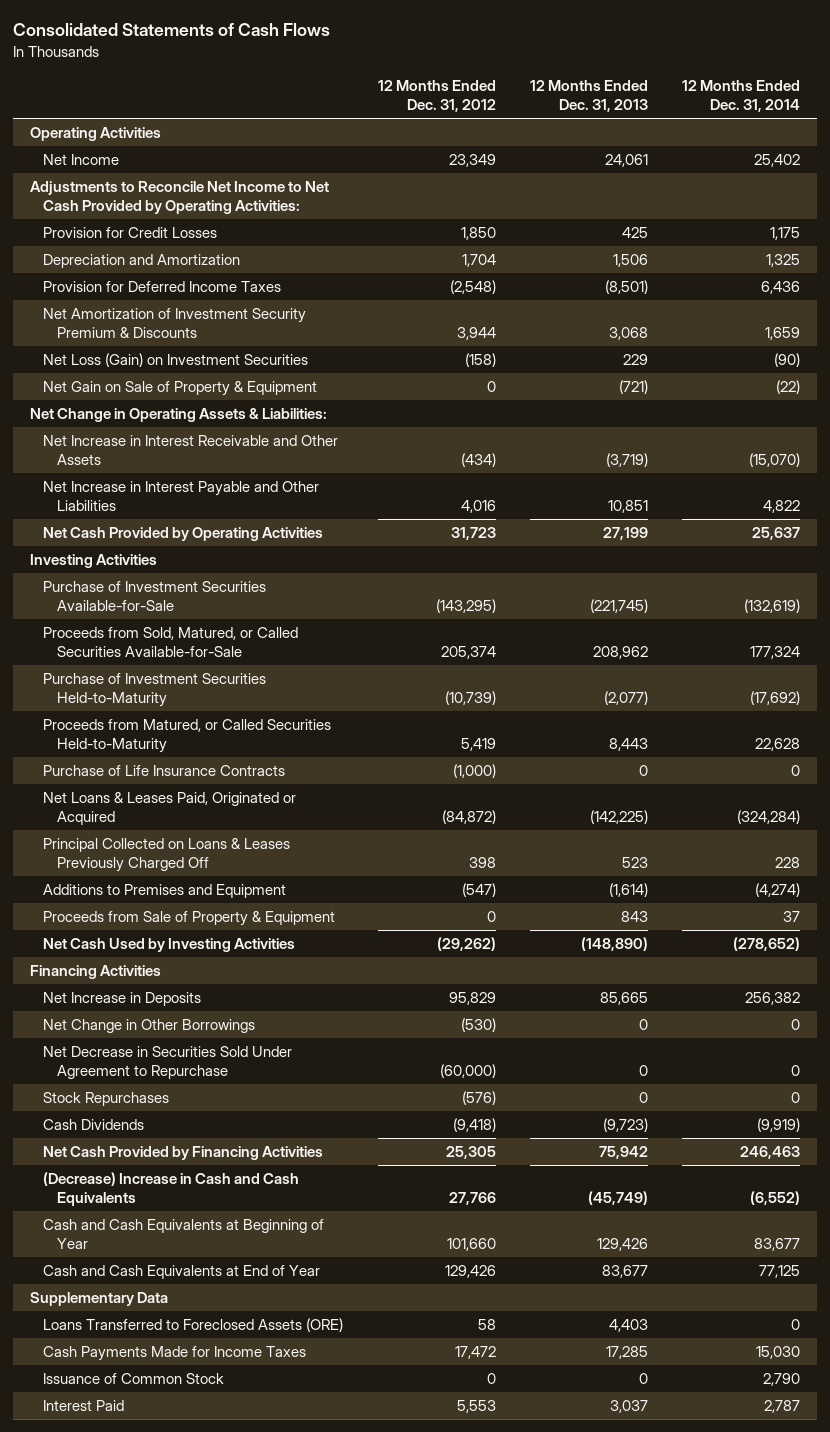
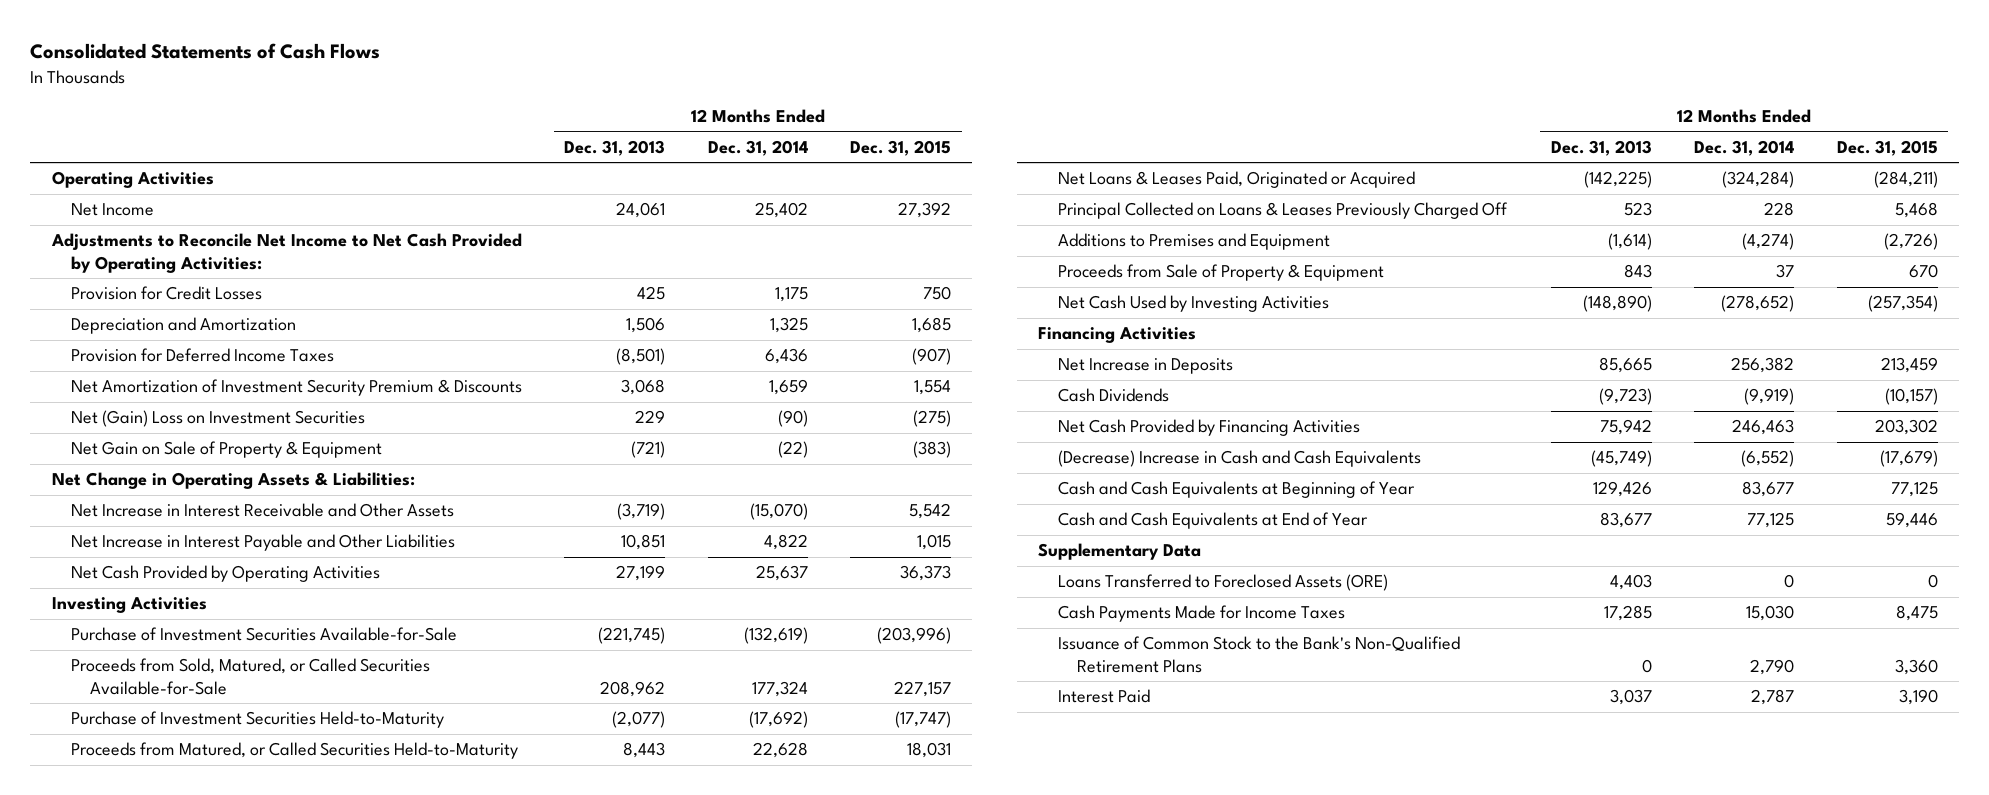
- | 12 Months Ended Dec. 31, 2012 | 12 Months Ended Dec. 31, 2013 | 12 Months Ended Dec. 31, 2014
+ | 12 Months Ended Dec. 31, 2013 | 12 Months Ended Dec. 31, 2014 | 12 Months Ended Dec. 31, 2015
- Net Loss (Gain) on Investment Securities | (158) | 229 | (90)
+ Net (Gain) Loss on Investment Securities | 229 | (90) | (275)
- Purchase of Life Insurance Contracts | (1,000) | 0 | 0
- Net Change in Other Borrowings | (530) | 0 | 0
- Net Decrease in Securities Sold Under Agreement to Repurchase | (60,000) | 0 | 0
- Stock Repurchases | (576) | 0 | 0
- Issuance of Common Stock | 0 | 0 | 2,790
+ Issuance of Common Stock to the Bank's Non-Qualified Retirement Plans | 0 | 2,790 | 3,360

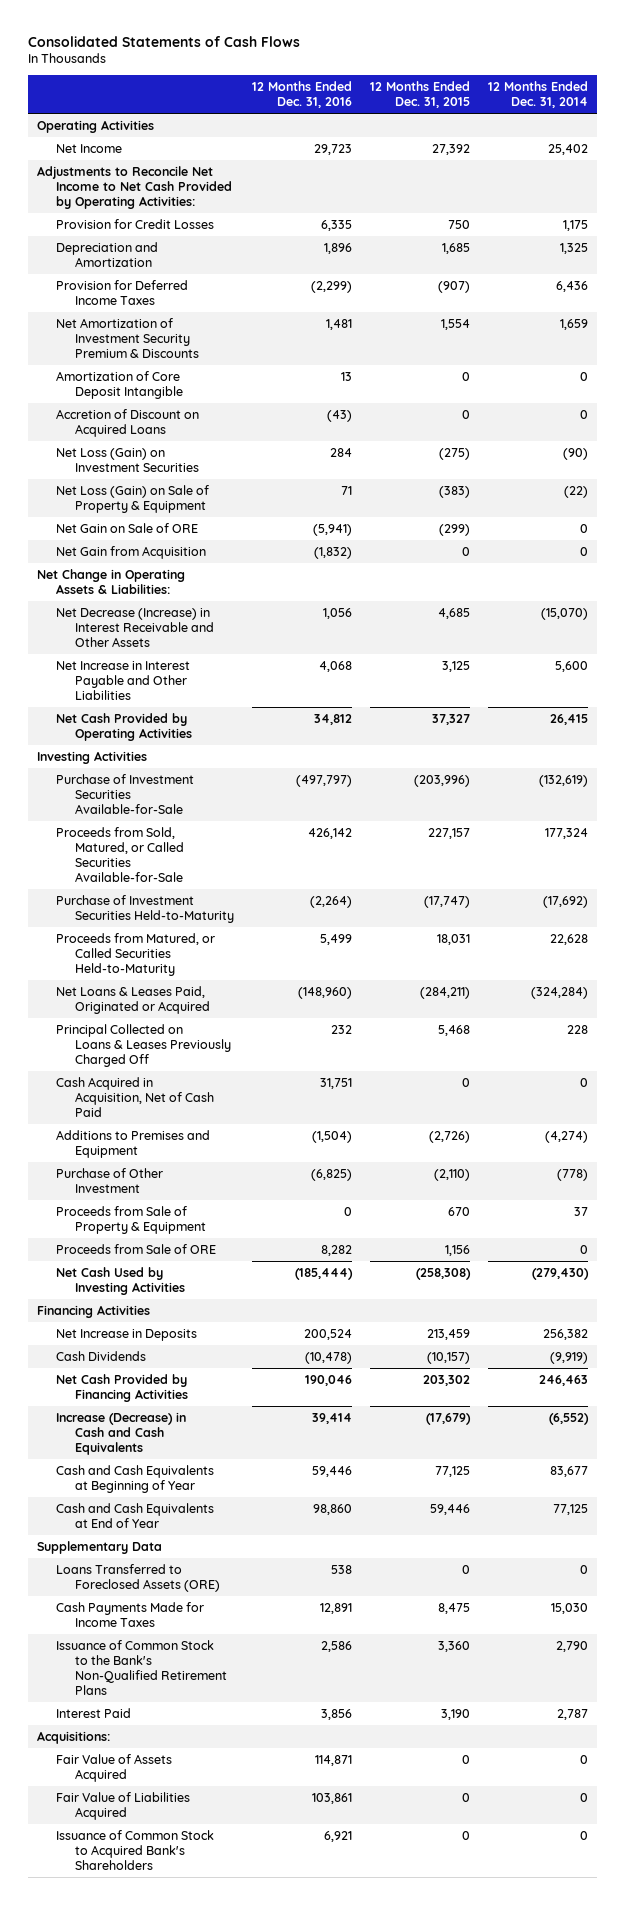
- | 12 Months Ended Dec. 31, 2013 | 12 Months Ended Dec. 31, 2014 | 12 Months Ended Dec. 31, 2015
+ | 12 Months Ended Dec. 31, 2016 | 12 Months Ended Dec. 31, 2015 | 12 Months Ended Dec. 31, 2014
- Net (Gain) Loss on Investment Securities | 229 | (90) | (275)
- Net Gain on Sale of Property & Equipment | (721) | (22) | (383)
+ Amortization of Core Deposit Intangible | 13 | 0 | 0
+ Accretion of Discount on Acquired Loans | (43) | 0 | 0
+ Net Loss (Gain) on Investment Securities | 284 | (275) | (90)
+ Net Loss (Gain) on Sale of Property & Equipment | 71 | (383) | (22)
+ Net Gain on Sale of ORE | (5,941) | (299) | 0
+ Net Gain from Acquisition | (1,832) | 0 | 0
- Net Increase in Interest Receivable and Other Assets | (3,719) | (15,070) | 5,542
- Net Increase in Interest Payable and Other Liabilities | 10,851 | 4,822 | 1,015
- Net Cash Provided by Operating Activities | 27,199 | 25,637 | 36,373
+ Net Decrease (Increase) in Interest Receivable and Other Assets | 1,056 | 4,685 | (15,070)
+ Net Increase in Interest Payable and Other Liabilities | 4,068 | 3,125 | 5,600
+ Net Cash Provided by Operating Activities | 34,812 | 37,327 | 26,415
+ Cash Acquired in Acquisition, Net of Cash Paid | 31,751 | 0 | 0
+ Purchase of Other Investment | (6,825) | (2,110) | (778)
- Net Cash Used by Investing Activities | (148,890) | (278,652) | (257,354)
+ Proceeds from Sale of ORE | 8,282 | 1,156 | 0
+ Net Cash Used by Investing Activities | (185,444) | (258,308) | (279,430)
- (Decrease) Increase in Cash and Cash Equivalents | (45,749) | (6,552) | (17,679)
+ Increase (Decrease) in Cash and Cash Equivalents | 39,414 | (17,679) | (6,552)
+ Acquisitions:
+ Fair Value of Assets Acquired | 114,871 | 0 | 0
+ Fair Value of Liabilities Acquired | 103,861 | 0 | 0
+ Issuance of Common Stock to Acquired Bank's Shareholders | 6,921 | 0 | 0

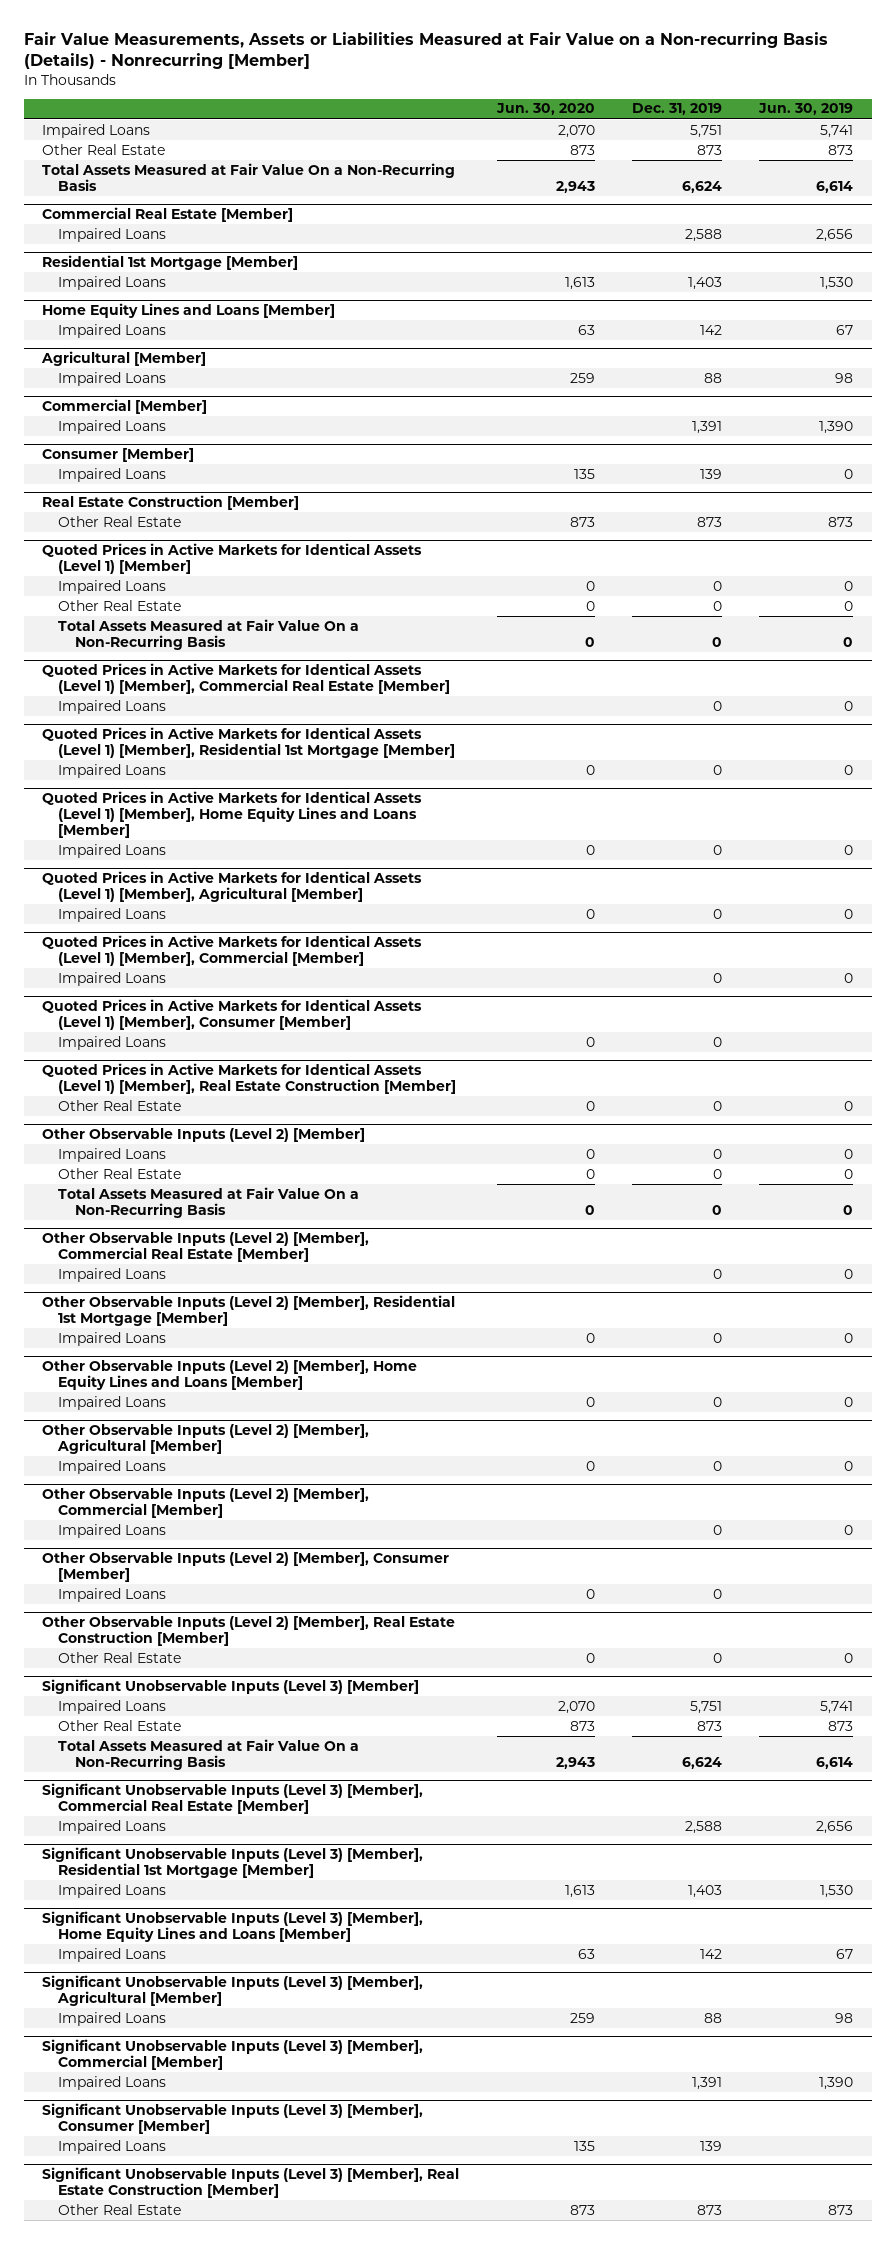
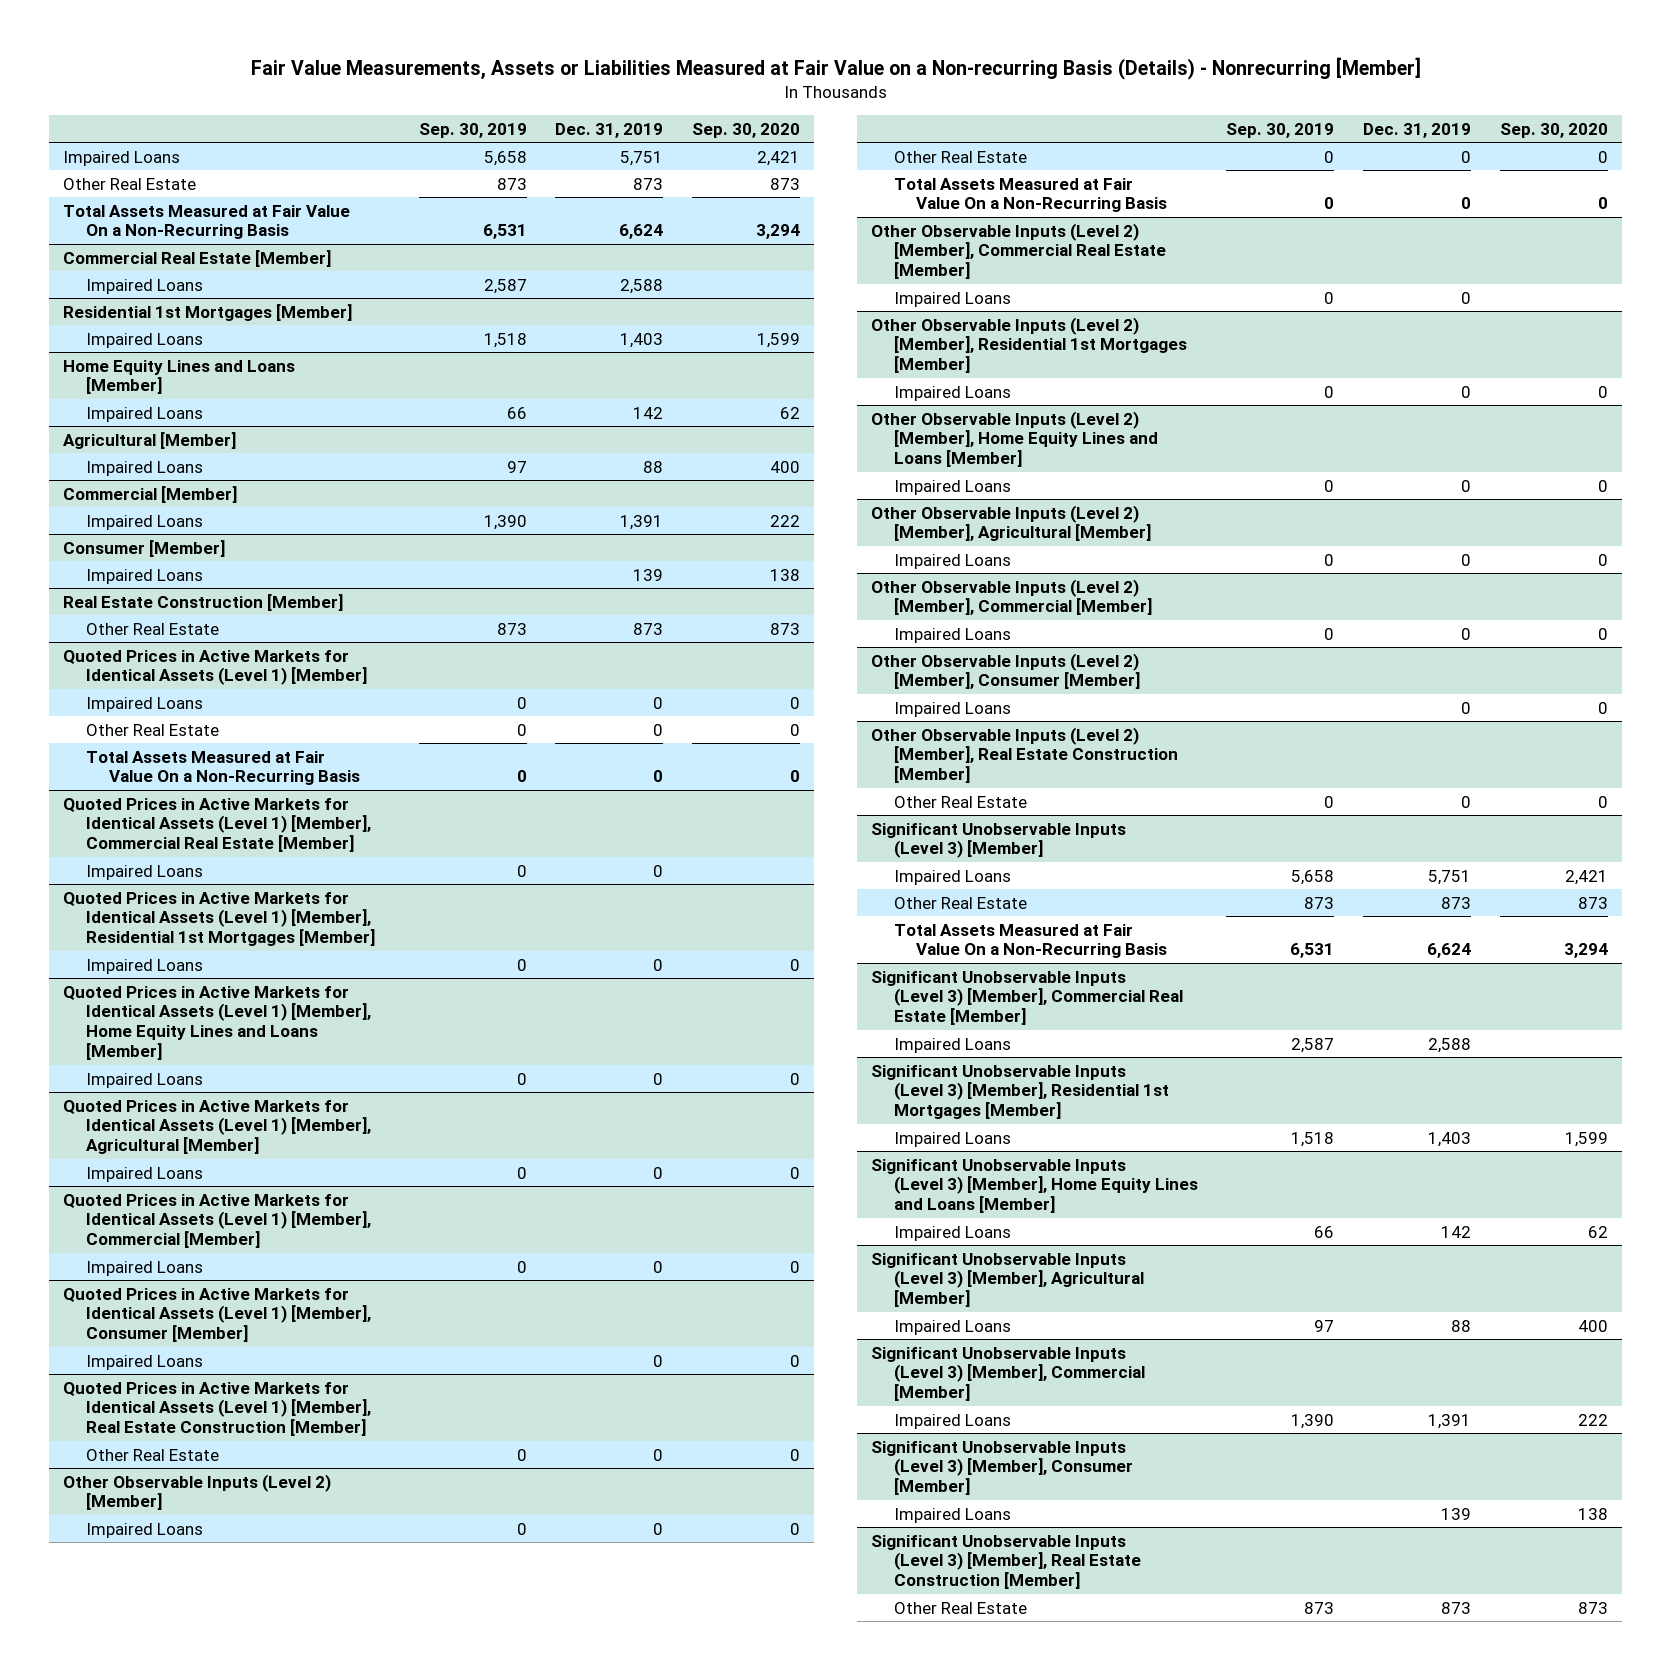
- | Jun. 30, 2020 | Dec. 31, 2019 | Jun. 30, 2019
+ | Sep. 30, 2019 | Dec. 31, 2019 | Sep. 30, 2020
- Residential 1st Mortgage [Member]
+ Residential 1st Mortgages [Member]
- Quoted Prices in Active Markets for Identical Assets (Level 1) [Member], Residential 1st Mortgage [Member]
+ Quoted Prices in Active Markets for Identical Assets (Level 1) [Member], Residential 1st Mortgages [Member]
- Other Observable Inputs (Level 2) [Member], Residential 1st Mortgage [Member]
+ Other Observable Inputs (Level 2) [Member], Residential 1st Mortgages [Member]
- Significant Unobservable Inputs (Level 3) [Member], Residential 1st Mortgage [Member]
+ Significant Unobservable Inputs (Level 3) [Member], Residential 1st Mortgages [Member]

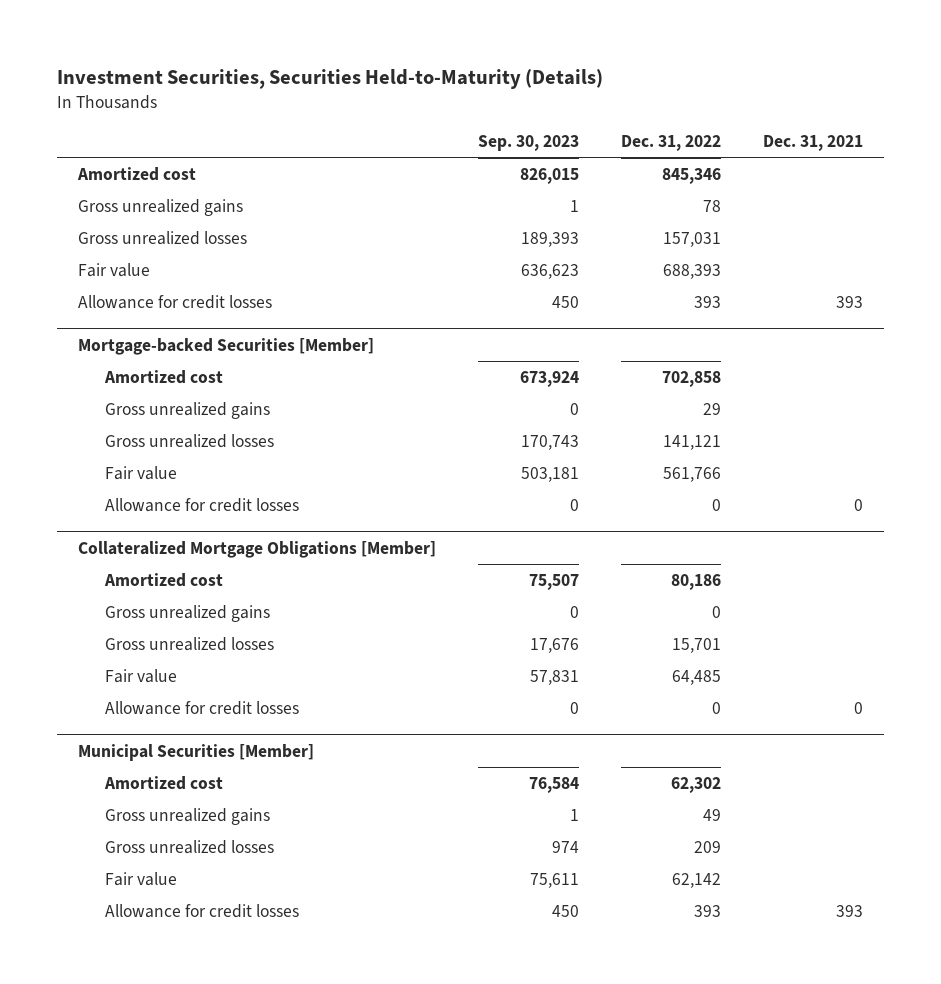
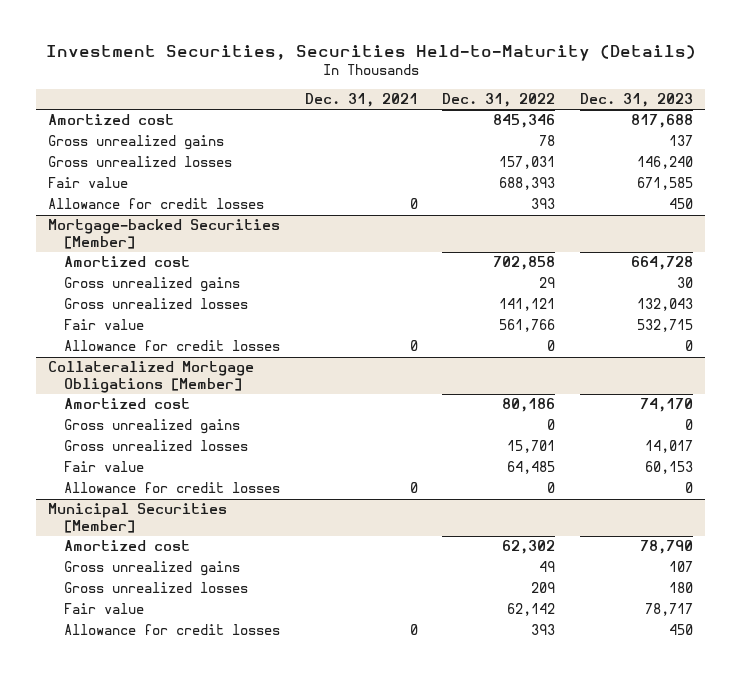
- | Sep. 30, 2023 | Dec. 31, 2022 | Dec. 31, 2021
+ | Dec. 31, 2021 | Dec. 31, 2022 | Dec. 31, 2023
- Allowance for credit losses | 450 | 393 | 393
+ Allowance for credit losses | 0 | 393 | 450
@ Municipal Securities [Member]
- Allowance for credit losses | 450 | 393 | 393
+ Allowance for credit losses | 0 | 393 | 450

